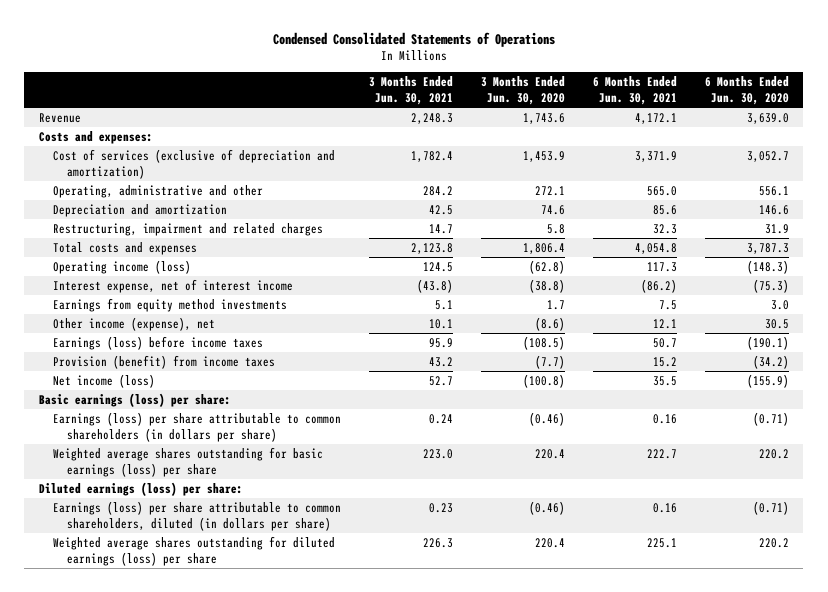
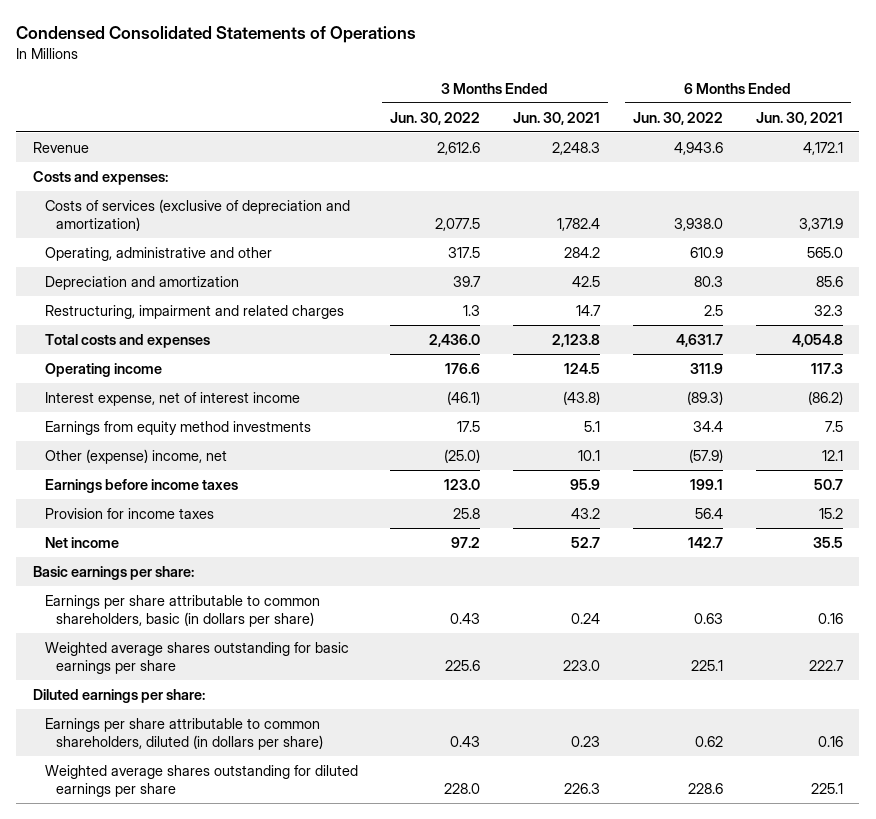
- | 3 Months Ended Jun. 30, 2021 | 3 Months Ended Jun. 30, 2020 | 6 Months Ended Jun. 30, 2021 | 6 Months Ended Jun. 30, 2020
+ | 3 Months Ended Jun. 30, 2022 | 3 Months Ended Jun. 30, 2021 | 6 Months Ended Jun. 30, 2022 | 6 Months Ended Jun. 30, 2021
- Cost of services (exclusive of depreciation and amortization) | 1,782.4 | 1,453.9 | 3,371.9 | 3,052.7
+ Costs of services (exclusive of depreciation and amortization) | 2,077.5 | 1,782.4 | 3,938.0 | 3,371.9
- Operating income (loss) | 124.5 | (62.8) | 117.3 | (148.3)
+ Operating income | 176.6 | 124.5 | 311.9 | 117.3
- Other income (expense), net | 10.1 | (8.6) | 12.1 | 30.5
- Earnings (loss) before income taxes | 95.9 | (108.5) | 50.7 | (190.1)
- Provision (benefit) from income taxes | 43.2 | (7.7) | 15.2 | (34.2)
- Net income (loss) | 52.7 | (100.8) | 35.5 | (155.9)
- Basic earnings (loss) per share:
- Earnings (loss) per share attributable to common shareholders (in dollars per share) | 0.24 | (0.46) | 0.16 | (0.71)
- Weighted average shares outstanding for basic earnings (loss) per share | 223.0 | 220.4 | 222.7 | 220.2
- Diluted earnings (loss) per share:
- Earnings (loss) per share attributable to common shareholders, diluted (in dollars per share) | 0.23 | (0.46) | 0.16 | (0.71)
- Weighted average shares outstanding for diluted earnings (loss) per share | 226.3 | 220.4 | 225.1 | 220.2
+ Other (expense) income, net | (25.0) | 10.1 | (57.9) | 12.1
+ Earnings before income taxes | 123.0 | 95.9 | 199.1 | 50.7
+ Provision for income taxes | 25.8 | 43.2 | 56.4 | 15.2
+ Net income | 97.2 | 52.7 | 142.7 | 35.5
+ Basic earnings per share:
+ Earnings per share attributable to common shareholders, basic (in dollars per share) | 0.43 | 0.24 | 0.63 | 0.16
+ Weighted average shares outstanding for basic earnings per share | 225.6 | 223.0 | 225.1 | 222.7
+ Diluted earnings per share:
+ Earnings per share attributable to common shareholders, diluted (in dollars per share) | 0.43 | 0.23 | 0.62 | 0.16
+ Weighted average shares outstanding for diluted earnings per share | 228.0 | 226.3 | 228.6 | 225.1

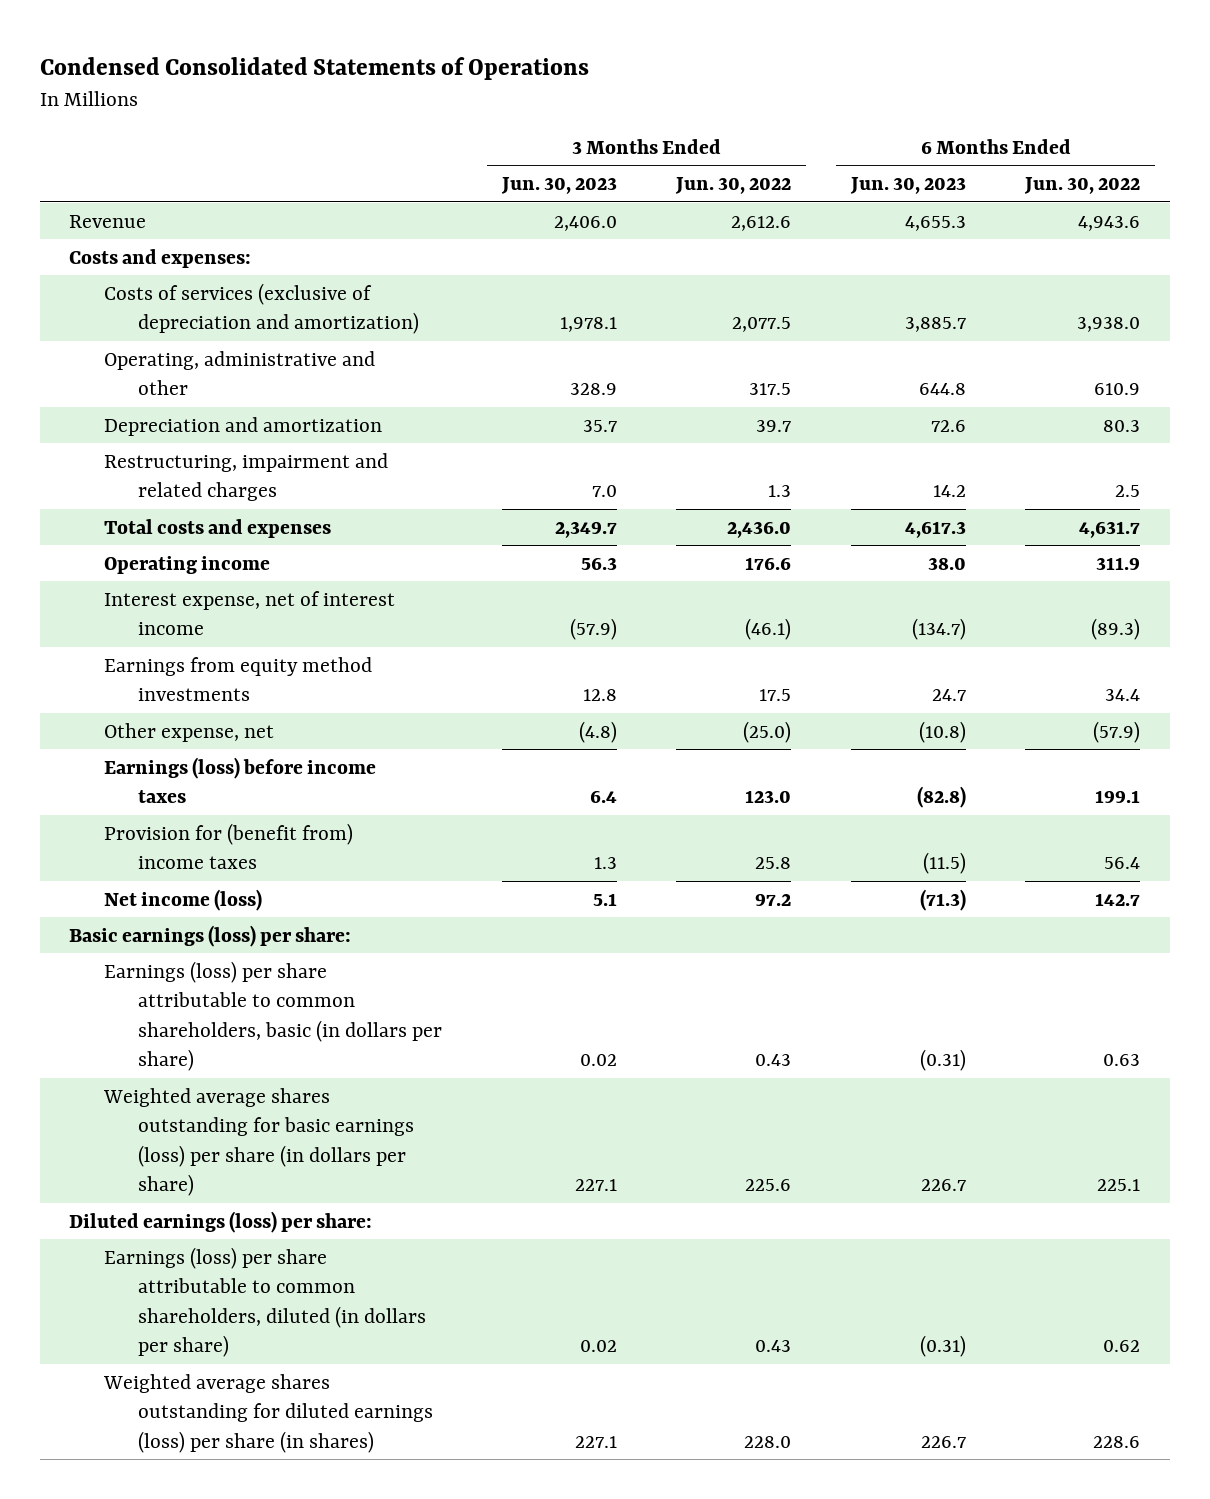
- | 3 Months Ended Jun. 30, 2022 | 3 Months Ended Jun. 30, 2021 | 6 Months Ended Jun. 30, 2022 | 6 Months Ended Jun. 30, 2021
+ | 3 Months Ended Jun. 30, 2023 | 3 Months Ended Jun. 30, 2022 | 6 Months Ended Jun. 30, 2023 | 6 Months Ended Jun. 30, 2022
- Other (expense) income, net | (25.0) | 10.1 | (57.9) | 12.1
- Earnings before income taxes | 123.0 | 95.9 | 199.1 | 50.7
- Provision for income taxes | 25.8 | 43.2 | 56.4 | 15.2
- Net income | 97.2 | 52.7 | 142.7 | 35.5
- Basic earnings per share:
- Earnings per share attributable to common shareholders, basic (in dollars per share) | 0.43 | 0.24 | 0.63 | 0.16
- Weighted average shares outstanding for basic earnings per share | 225.6 | 223.0 | 225.1 | 222.7
- Diluted earnings per share:
- Earnings per share attributable to common shareholders, diluted (in dollars per share) | 0.43 | 0.23 | 0.62 | 0.16
- Weighted average shares outstanding for diluted earnings per share | 228.0 | 226.3 | 228.6 | 225.1
+ Other expense, net | (4.8) | (25.0) | (10.8) | (57.9)
+ Earnings (loss) before income taxes | 6.4 | 123.0 | (82.8) | 199.1
+ Provision for (benefit from) income taxes | 1.3 | 25.8 | (11.5) | 56.4
+ Net income (loss) | 5.1 | 97.2 | (71.3) | 142.7
+ Basic earnings (loss) per share:
+ Earnings (loss) per share attributable to common shareholders, basic (in dollars per share) | 0.02 | 0.43 | (0.31) | 0.63
+ Weighted average shares outstanding for basic earnings (loss) per share (in dollars per share) | 227.1 | 225.6 | 226.7 | 225.1
+ Diluted earnings (loss) per share:
+ Earnings (loss) per share attributable to common shareholders, diluted (in dollars per share) | 0.02 | 0.43 | (0.31) | 0.62
+ Weighted average shares outstanding for diluted earnings (loss) per share (in shares) | 227.1 | 228.0 | 226.7 | 228.6

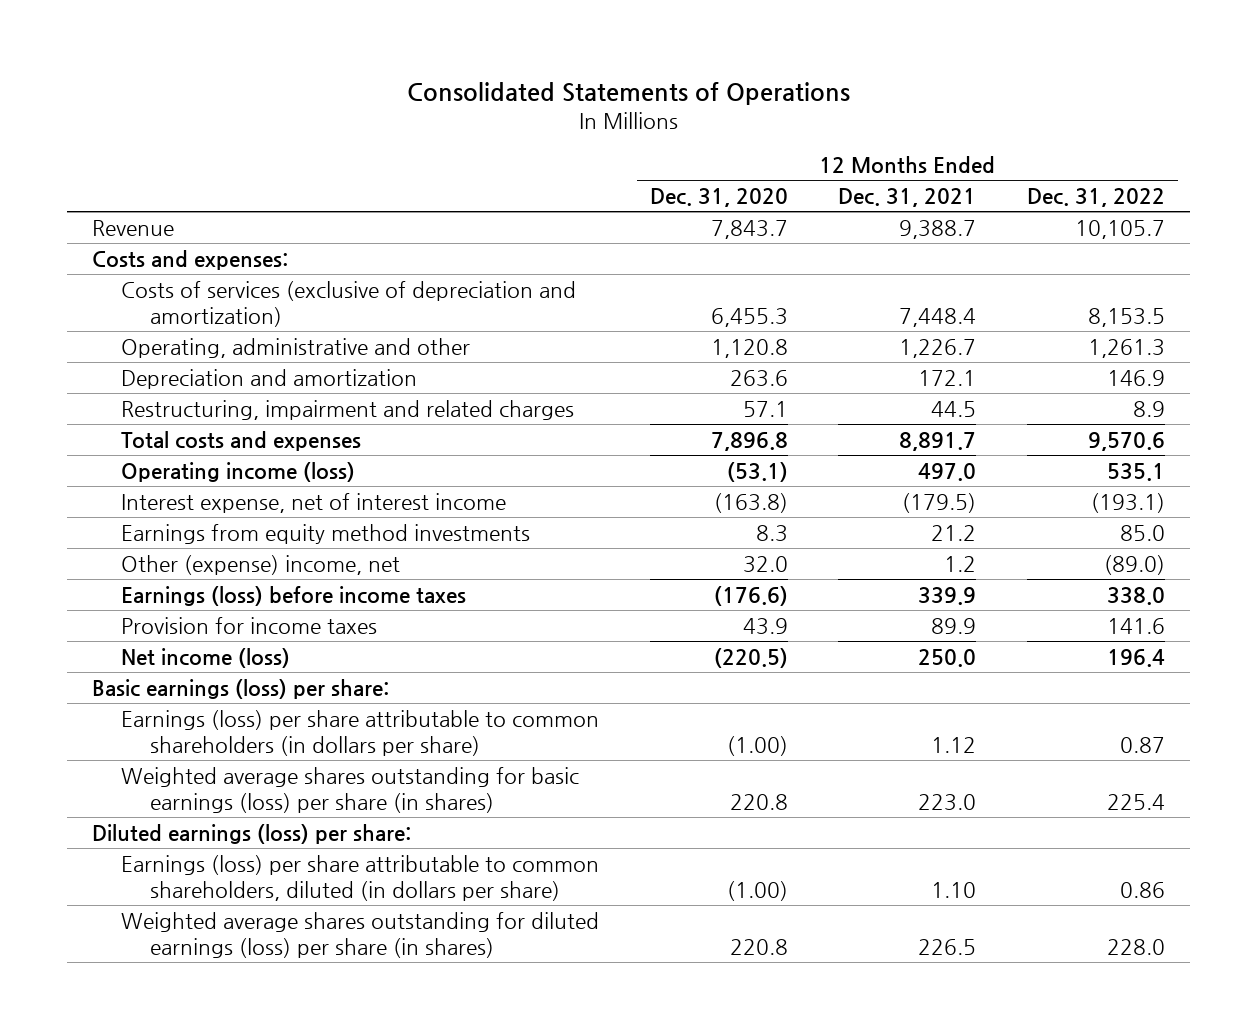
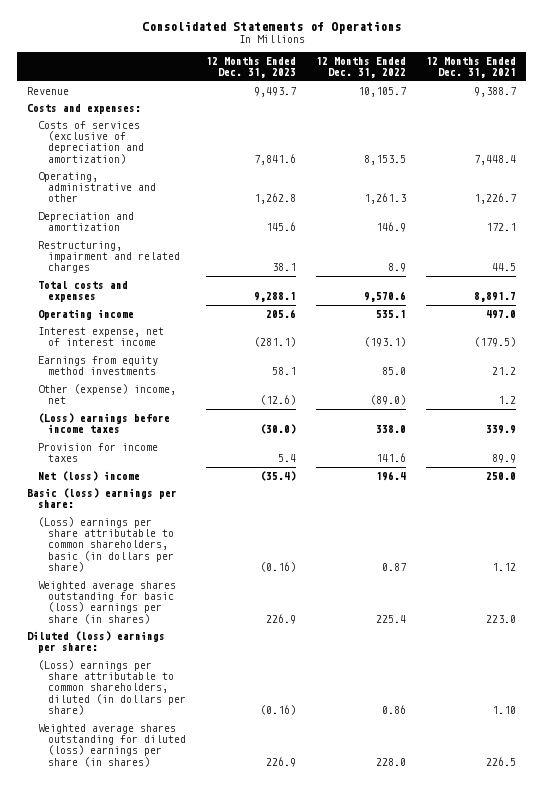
- | 12 Months Ended Dec. 31, 2020 | 12 Months Ended Dec. 31, 2021 | 12 Months Ended Dec. 31, 2022
+ | 12 Months Ended Dec. 31, 2023 | 12 Months Ended Dec. 31, 2022 | 12 Months Ended Dec. 31, 2021
- Operating income (loss) | (53.1) | 497.0 | 535.1
+ Operating income | 205.6 | 535.1 | 497.0
- Earnings (loss) before income taxes | (176.6) | 339.9 | 338.0
+ (Loss) earnings before income taxes | (30.0) | 338.0 | 339.9
- Net income (loss) | (220.5) | 250.0 | 196.4
- Basic earnings (loss) per share:
- Earnings (loss) per share attributable to common shareholders (in dollars per share) | (1.00) | 1.12 | 0.87
- Weighted average shares outstanding for basic earnings (loss) per share (in shares) | 220.8 | 223.0 | 225.4
- Diluted earnings (loss) per share:
- Earnings (loss) per share attributable to common shareholders, diluted (in dollars per share) | (1.00) | 1.10 | 0.86
- Weighted average shares outstanding for diluted earnings (loss) per share (in shares) | 220.8 | 226.5 | 228.0
+ Net (loss) income | (35.4) | 196.4 | 250.0
+ Basic (loss) earnings per share:
+ (Loss) earnings per share attributable to common shareholders, basic (in dollars per share) | (0.16) | 0.87 | 1.12
+ Weighted average shares outstanding for basic (loss) earnings per share (in shares) | 226.9 | 225.4 | 223.0
+ Diluted (loss) earnings per share:
+ (Loss) earnings per share attributable to common shareholders, diluted (in dollars per share) | (0.16) | 0.86 | 1.10
+ Weighted average shares outstanding for diluted (loss) earnings per share (in shares) | 226.9 | 228.0 | 226.5

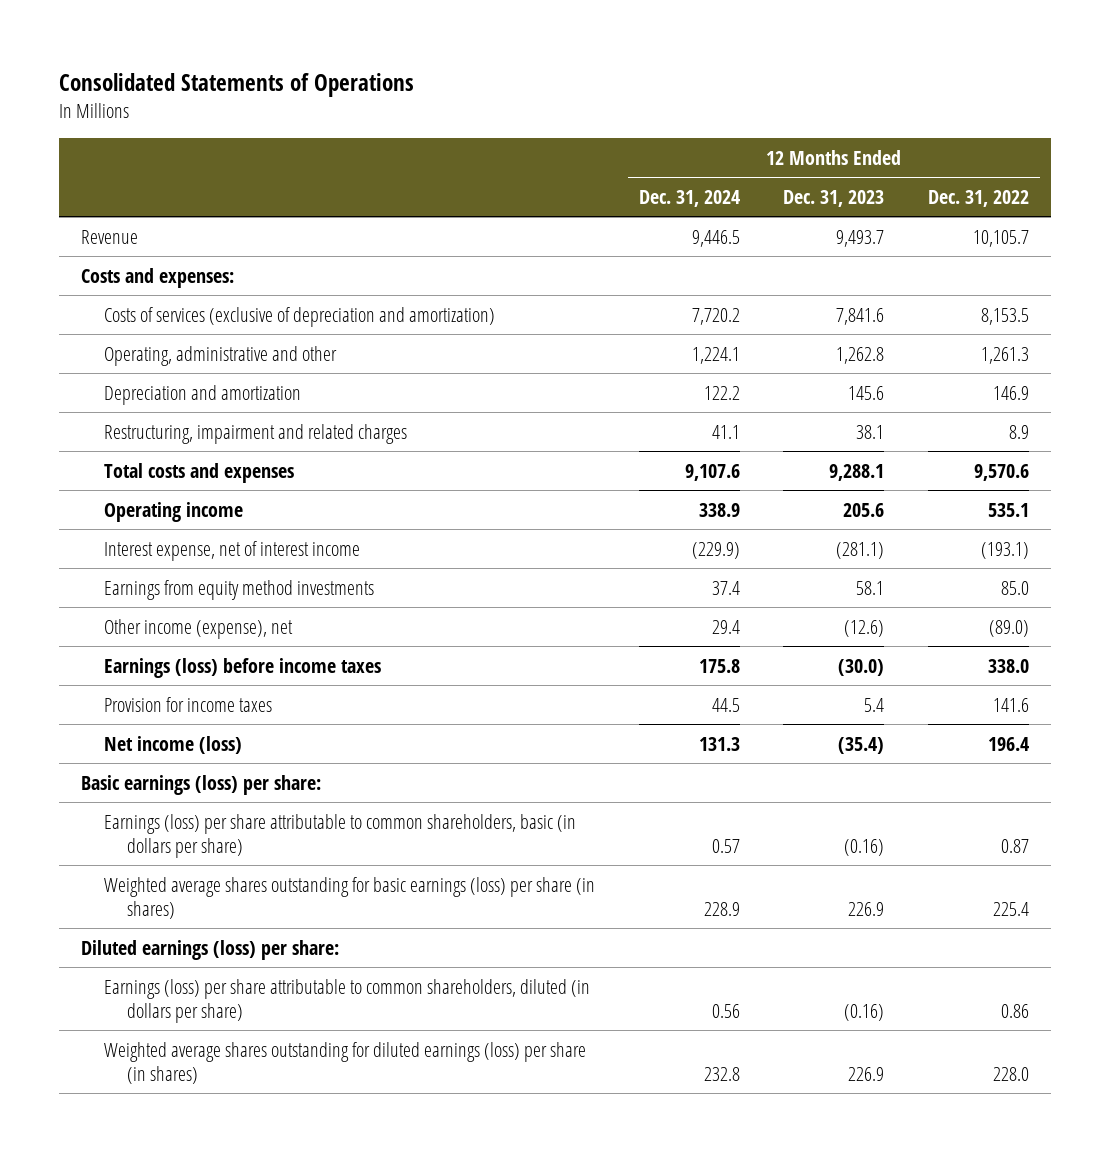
- | 12 Months Ended Dec. 31, 2023 | 12 Months Ended Dec. 31, 2022 | 12 Months Ended Dec. 31, 2021
+ | 12 Months Ended Dec. 31, 2024 | 12 Months Ended Dec. 31, 2023 | 12 Months Ended Dec. 31, 2022
- Other (expense) income, net | (12.6) | (89.0) | 1.2
- (Loss) earnings before income taxes | (30.0) | 338.0 | 339.9
+ Other income (expense), net | 29.4 | (12.6) | (89.0)
+ Earnings (loss) before income taxes | 175.8 | (30.0) | 338.0
- Net (loss) income | (35.4) | 196.4 | 250.0
- Basic (loss) earnings per share:
- (Loss) earnings per share attributable to common shareholders, basic (in dollars per share) | (0.16) | 0.87 | 1.12
- Weighted average shares outstanding for basic (loss) earnings per share (in shares) | 226.9 | 225.4 | 223.0
- Diluted (loss) earnings per share:
- (Loss) earnings per share attributable to common shareholders, diluted (in dollars per share) | (0.16) | 0.86 | 1.10
- Weighted average shares outstanding for diluted (loss) earnings per share (in shares) | 226.9 | 228.0 | 226.5
+ Net income (loss) | 131.3 | (35.4) | 196.4
+ Basic earnings (loss) per share:
+ Earnings (loss) per share attributable to common shareholders, basic (in dollars per share) | 0.57 | (0.16) | 0.87
+ Weighted average shares outstanding for basic earnings (loss) per share (in shares) | 228.9 | 226.9 | 225.4
+ Diluted earnings (loss) per share:
+ Earnings (loss) per share attributable to common shareholders, diluted (in dollars per share) | 0.56 | (0.16) | 0.86
+ Weighted average shares outstanding for diluted earnings (loss) per share (in shares) | 232.8 | 226.9 | 228.0

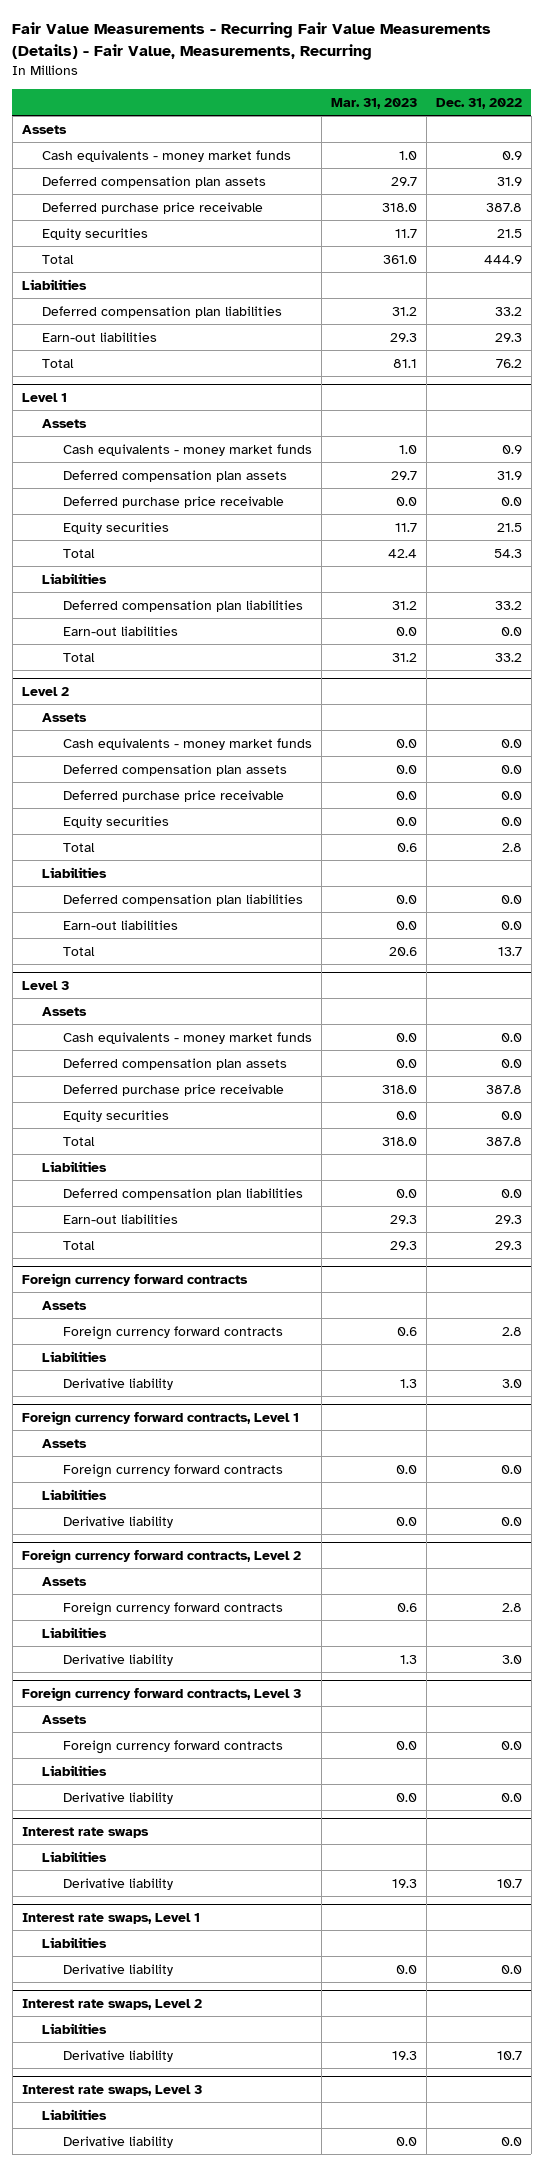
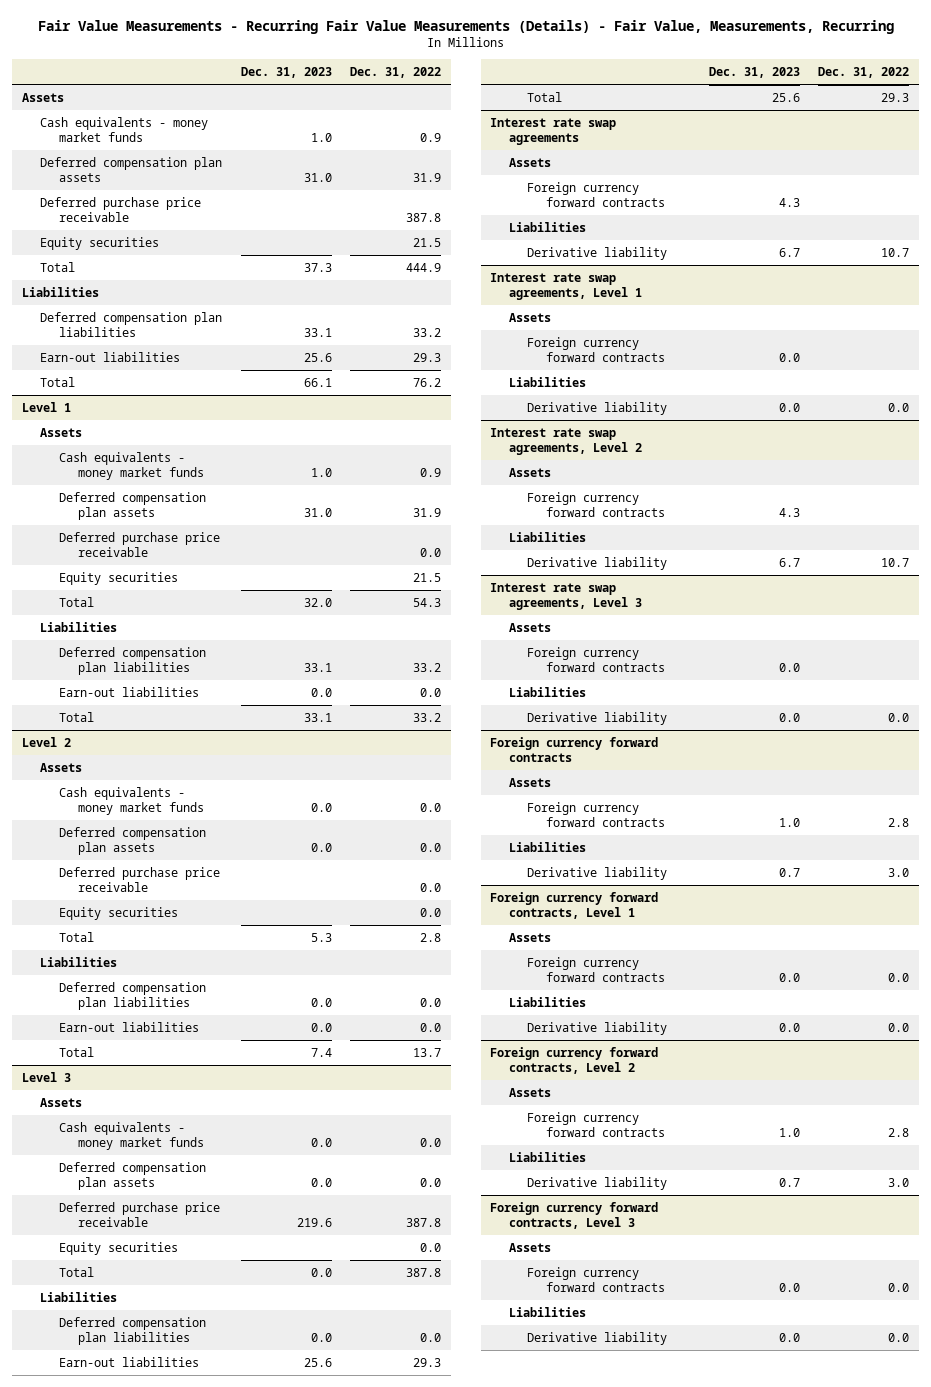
- | Mar. 31, 2023 | Dec. 31, 2022
+ | Dec. 31, 2023 | Dec. 31, 2022
+ Interest rate swap agreements
+ Assets
+ Foreign currency forward contracts | 4.3 |
+ Liabilities
+ Derivative liability | 6.7 | 10.7
+ Interest rate swap agreements, Level 1
+ Assets
+ Foreign currency forward contracts | 0.0 |
+ Liabilities
+ Derivative liability | 0.0 | 0.0
+ Interest rate swap agreements, Level 2
+ Assets
+ Foreign currency forward contracts | 4.3 |
+ Liabilities
+ Derivative liability | 6.7 | 10.7
+ Interest rate swap agreements, Level 3
+ Assets
+ Foreign currency forward contracts | 0.0 |
+ Liabilities
+ Derivative liability | 0.0 | 0.0
- Interest rate swaps
- Liabilities
- Derivative liability | 19.3 | 10.7
- Interest rate swaps, Level 1
- Liabilities
- Derivative liability | 0.0 | 0.0
- Interest rate swaps, Level 2
- Liabilities
- Derivative liability | 19.3 | 10.7
- Interest rate swaps, Level 3
- Liabilities
- Derivative liability | 0.0 | 0.0

